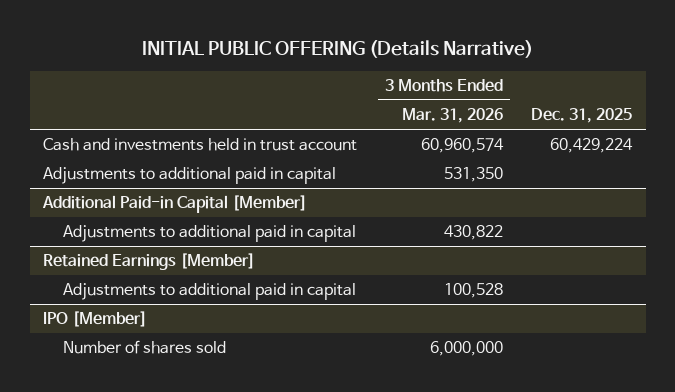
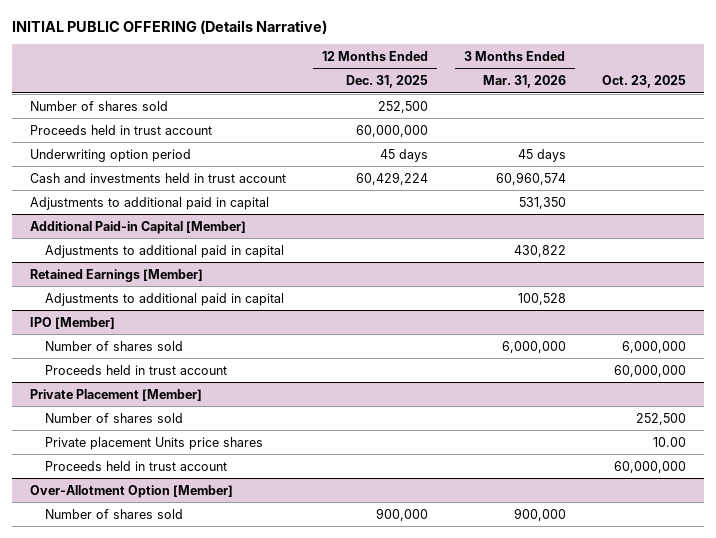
- | 3 Months Ended Mar. 31, 2026 | Dec. 31, 2025
+ | 12 Months Ended Dec. 31, 2025 | 3 Months Ended Mar. 31, 2026 | Oct. 23, 2025
+ Number of shares sold | 252,500 | |
+ Proceeds held in trust account | 60,000,000 | |
+ Underwriting option period | 45 days | 45 days |
@ IPO [Member]
+ Proceeds held in trust account | | | 60,000,000
+ Private Placement [Member]
+ Number of shares sold | | | 252,500
+ Private placement Units price shares | | | 10.00
+ Proceeds held in trust account | | | 60,000,000
+ Over-Allotment Option [Member]
+ Number of shares sold | 900,000 | 900,000 |

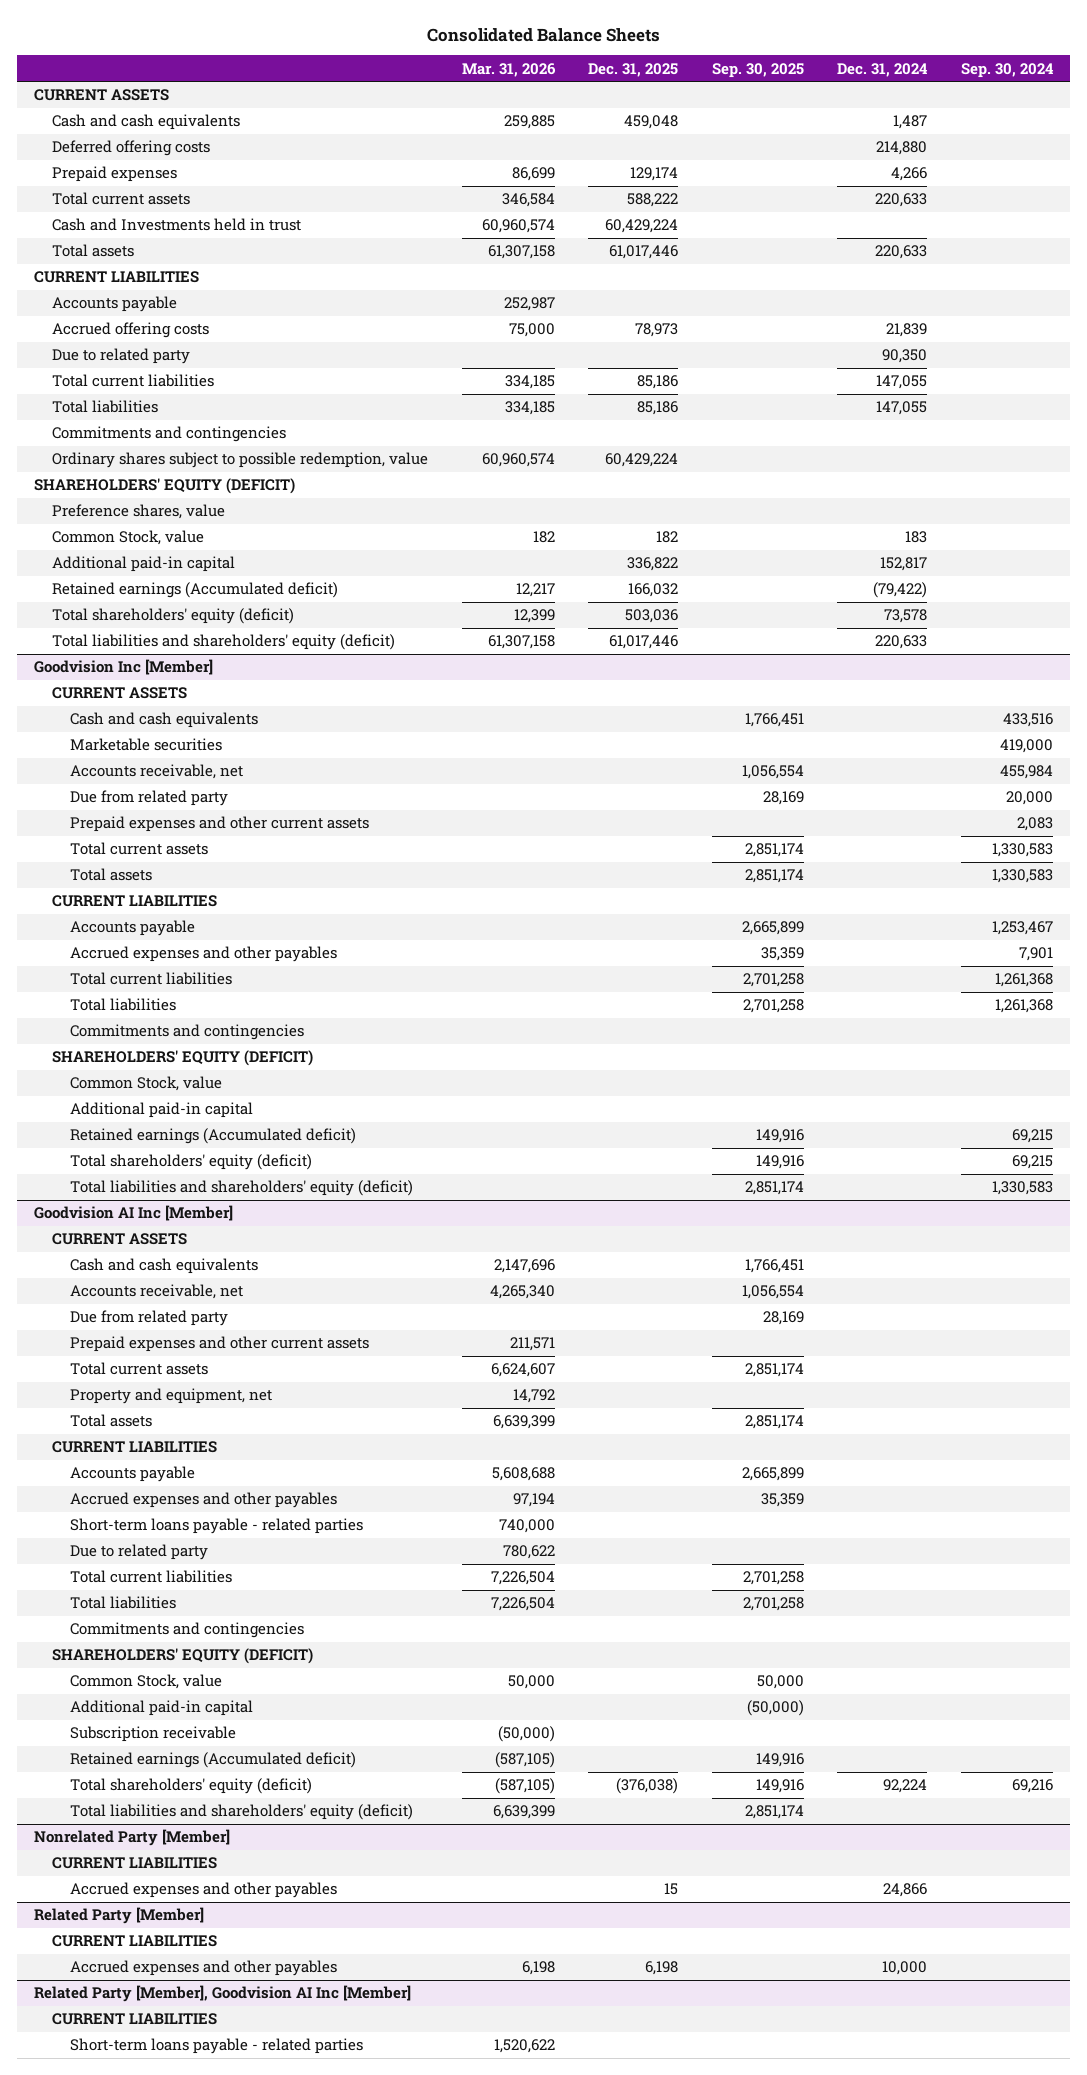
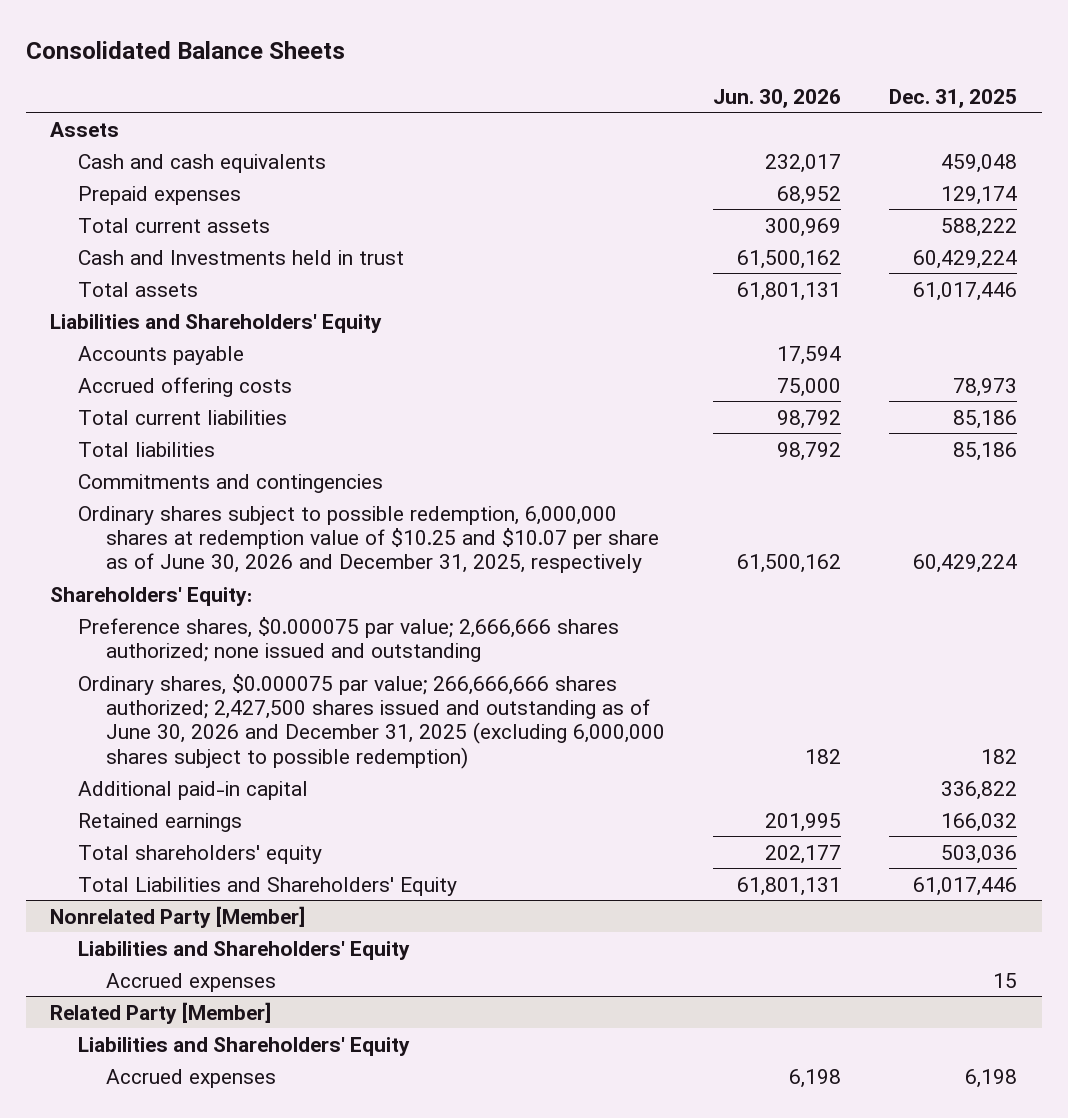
- | Mar. 31, 2026 | Dec. 31, 2025 | Sep. 30, 2025 | Dec. 31, 2024 | Sep. 30, 2024
+ | Jun. 30, 2026 | Dec. 31, 2025
- CURRENT ASSETS
+ Assets
- Deferred offering costs | | | | 214,880 |
- CURRENT LIABILITIES
+ Liabilities and Shareholders' Equity
- Due to related party | | | | 90,350 |
- Ordinary shares subject to possible redemption, value | 60,960,574 | 60,429,224 | | |
- SHAREHOLDERS' EQUITY (DEFICIT)
- Preference shares, value
- Common Stock, value | 182 | 182 | | 183 |
+ Ordinary shares subject to possible redemption, 6,000,000 shares at redemption value of $10.25 and $10.07 per share as of June 30, 2026 and December 31, 2025, respectively | 61,500,162 | 60,429,224
+ Shareholders' Equity:
+ Preference shares, $0.000075 par value; 2,666,666 shares authorized; none issued and outstanding
+ Ordinary shares, $0.000075 par value; 266,666,666 shares authorized; 2,427,500 shares issued and outstanding as of June 30, 2026 and December 31, 2025 (excluding 6,000,000 shares subject to possible redemption) | 182 | 182
- Retained earnings (Accumulated deficit) | 12,217 | 166,032 | | (79,422) |
- Total shareholders' equity (deficit) | 12,399 | 503,036 | | 73,578 |
- Total liabilities and shareholders' equity (deficit) | 61,307,158 | 61,017,446 | | 220,633 |
- Goodvision Inc [Member]
- CURRENT ASSETS
- Cash and cash equivalents | | | 1,766,451 | | 433,516
- Marketable securities | | | | | 419,000
- Accounts receivable, net | | | 1,056,554 | | 455,984
- Due from related party | | | 28,169 | | 20,000
- Prepaid expenses and other current assets | | | | | 2,083
- Total current assets | | | 2,851,174 | | 1,330,583
- Total assets | | | 2,851,174 | | 1,330,583
- CURRENT LIABILITIES
- Accounts payable | | | 2,665,899 | | 1,253,467
- Accrued expenses and other payables | | | 35,359 | | 7,901
- Total current liabilities | | | 2,701,258 | | 1,261,368
- Total liabilities | | | 2,701,258 | | 1,261,368
- Commitments and contingencies
- SHAREHOLDERS' EQUITY (DEFICIT)
- Common Stock, value
- Additional paid-in capital
- Retained earnings (Accumulated deficit) | | | 149,916 | | 69,215
- Total shareholders' equity (deficit) | | | 149,916 | | 69,215
- Total liabilities and shareholders' equity (deficit) | | | 2,851,174 | | 1,330,583
- Goodvision AI Inc [Member]
- CURRENT ASSETS
- Cash and cash equivalents | 2,147,696 | | 1,766,451 | |
- Accounts receivable, net | 4,265,340 | | 1,056,554 | |
- Due from related party | | | 28,169 | |
- Prepaid expenses and other current assets | 211,571 | | | |
- Total current assets | 6,624,607 | | 2,851,174 | |
- Property and equipment, net | 14,792 | | | |
- Total assets | 6,639,399 | | 2,851,174 | |
- CURRENT LIABILITIES
- Accounts payable | 5,608,688 | | 2,665,899 | |
- Accrued expenses and other payables | 97,194 | | 35,359 | |
- Short-term loans payable - related parties | 740,000 | | | |
- Due to related party | 780,622 | | | |
- Total current liabilities | 7,226,504 | | 2,701,258 | |
- Total liabilities | 7,226,504 | | 2,701,258 | |
- Commitments and contingencies
- SHAREHOLDERS' EQUITY (DEFICIT)
- Common Stock, value | 50,000 | | 50,000 | |
- Additional paid-in capital | | | (50,000) | |
- Subscription receivable | (50,000) | | | |
- Retained earnings (Accumulated deficit) | (587,105) | | 149,916 | |
- Total shareholders' equity (deficit) | (587,105) | (376,038) | 149,916 | 92,224 | 69,216
- Total liabilities and shareholders' equity (deficit) | 6,639,399 | | 2,851,174 | |
+ Retained earnings | 201,995 | 166,032
+ Total shareholders' equity | 202,177 | 503,036
+ Total Liabilities and Shareholders' Equity | 61,801,131 | 61,017,446
@ Nonrelated Party [Member]
- CURRENT LIABILITIES
- Accrued expenses and other payables | | 15 | | 24,866 |
+ Liabilities and Shareholders' Equity
+ Accrued expenses | | 15
@ Related Party [Member]
- CURRENT LIABILITIES
- Accrued expenses and other payables | 6,198 | 6,198 | | 10,000 |
- Related Party [Member], Goodvision AI Inc [Member]
- CURRENT LIABILITIES
- Short-term loans payable - related parties | 1,520,622 | | | |
@ Related Party [Member]
+ Liabilities and Shareholders' Equity
+ Accrued expenses | 6,198 | 6,198

